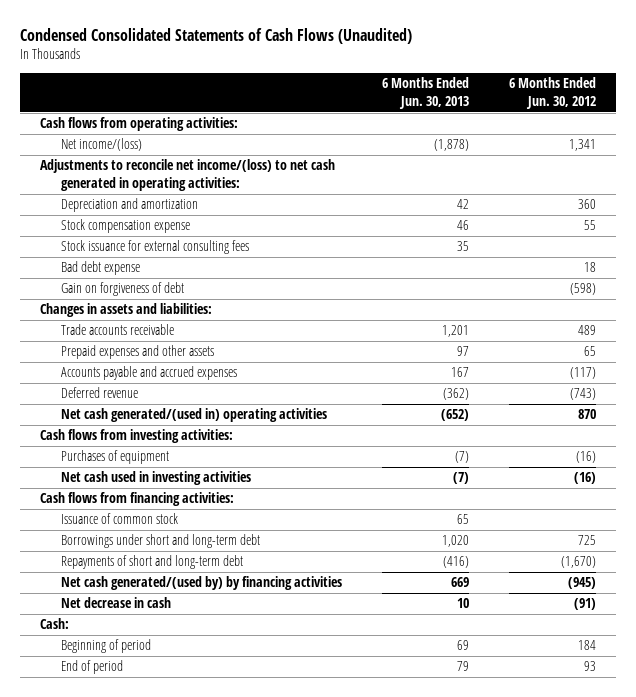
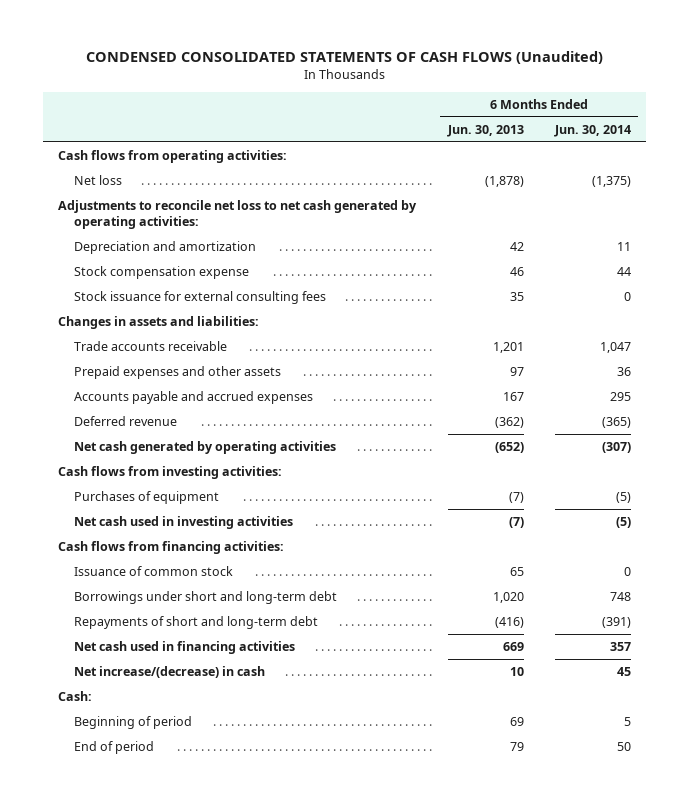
- Condensed Consolidated Statements of Cash Flows (Unaudited)
+ CONDENSED CONSOLIDATED STATEMENTS OF CASH FLOWS (Unaudited)
- | 6 Months Ended Jun. 30, 2013 | 6 Months Ended Jun. 30, 2012
+ | 6 Months Ended Jun. 30, 2013 | 6 Months Ended Jun. 30, 2014
- Net income/(loss) | (1,878) | 1,341
- Adjustments to reconcile net income/(loss) to net cash generated in operating activities:
+ Net loss | (1,878) | (1,375)
+ Adjustments to reconcile net loss to net cash generated by operating activities:
- Bad debt expense | | 18
- Gain on forgiveness of debt | | (598)
- Net cash generated/(used in) operating activities | (652) | 870
+ Net cash generated by operating activities | (652) | (307)
- Net cash generated/(used by) by financing activities | 669 | (945)
- Net decrease in cash | 10 | (91)
+ Net cash used in financing activities | 669 | 357
+ Net increase/(decrease) in cash | 10 | 45

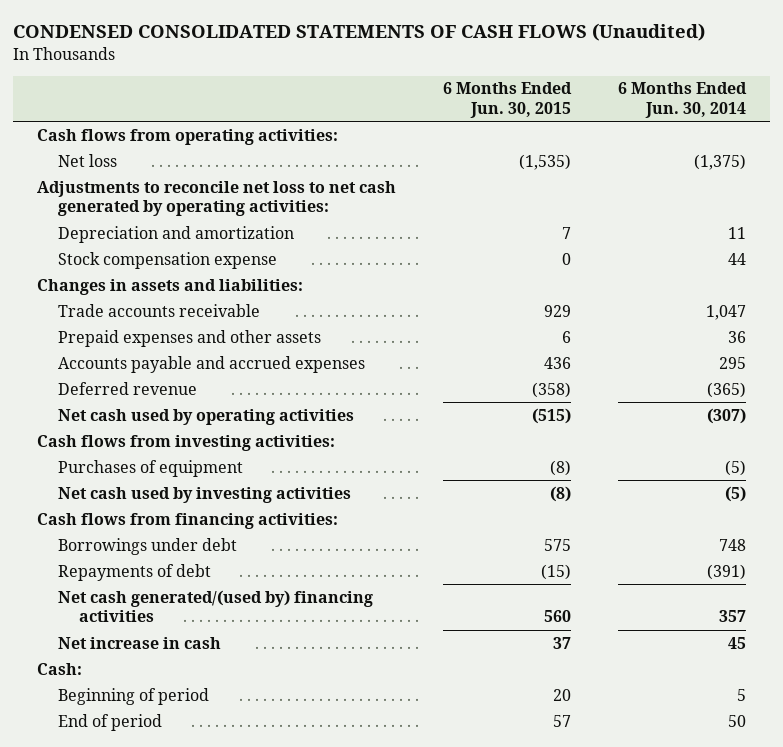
- | 6 Months Ended Jun. 30, 2013 | 6 Months Ended Jun. 30, 2014
+ | 6 Months Ended Jun. 30, 2015 | 6 Months Ended Jun. 30, 2014
- Stock issuance for external consulting fees | 35 | 0
- Net cash generated by operating activities | (652) | (307)
+ Net cash used by operating activities | (515) | (307)
- Net cash used in investing activities | (7) | (5)
+ Net cash used by investing activities | (8) | (5)
- Issuance of common stock | 65 | 0
- Borrowings under short and long-term debt | 1,020 | 748
- Repayments of short and long-term debt | (416) | (391)
- Net cash used in financing activities | 669 | 357
- Net increase/(decrease) in cash | 10 | 45
+ Borrowings under debt | 575 | 748
+ Repayments of debt | (15) | (391)
+ Net cash generated/(used by) financing activities | 560 | 357
+ Net increase in cash | 37 | 45

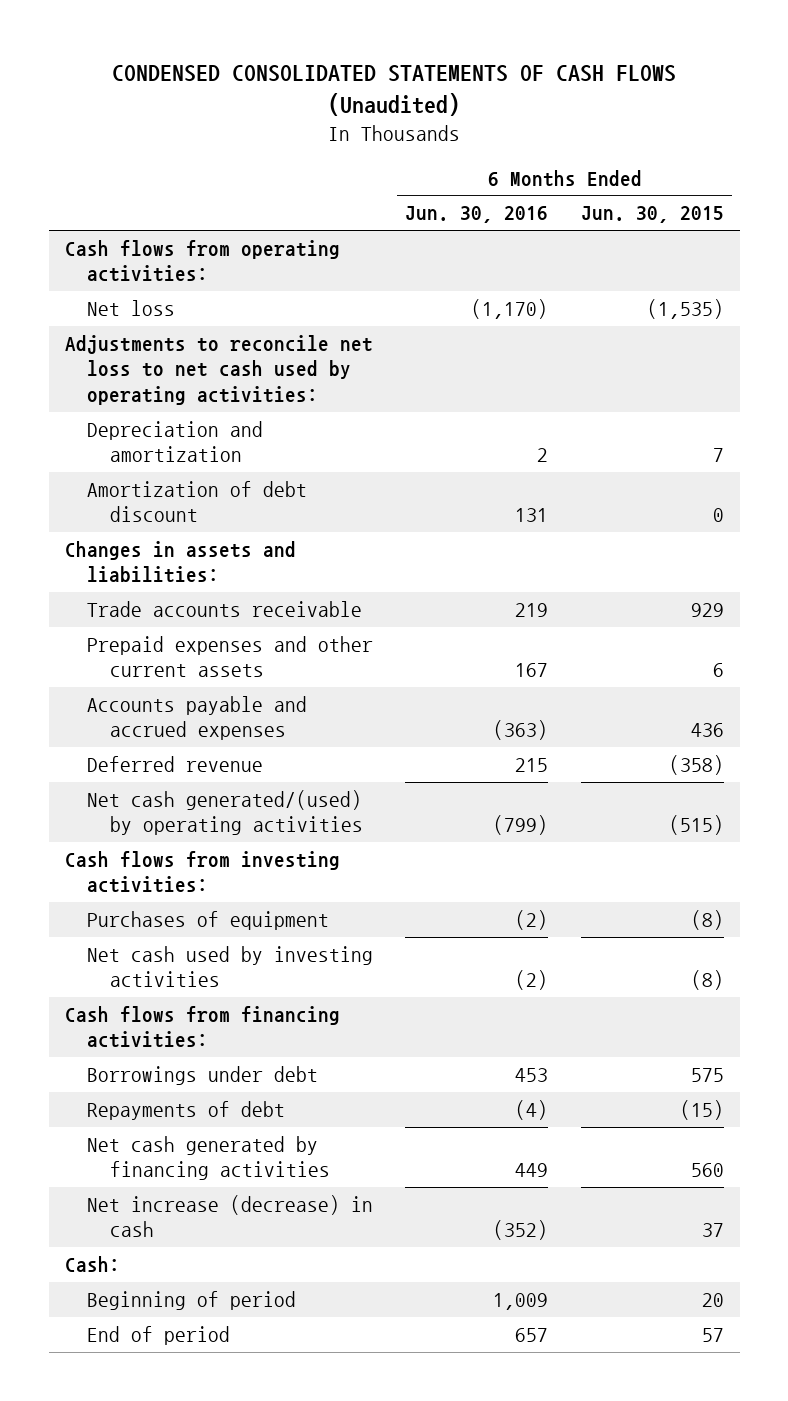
- | 6 Months Ended Jun. 30, 2015 | 6 Months Ended Jun. 30, 2014
+ | 6 Months Ended Jun. 30, 2016 | 6 Months Ended Jun. 30, 2015
- Adjustments to reconcile net loss to net cash generated by operating activities:
+ Adjustments to reconcile net loss to net cash used by operating activities:
- Stock compensation expense | 0 | 44
+ Amortization of debt discount | 131 | 0
- Prepaid expenses and other assets | 6 | 36
+ Prepaid expenses and other current assets | 167 | 6
- Net cash used by operating activities | (515) | (307)
+ Net cash generated/(used) by operating activities | (799) | (515)
- Net cash generated/(used by) financing activities | 560 | 357
- Net increase in cash | 37 | 45
+ Net cash generated by financing activities | 449 | 560
+ Net increase (decrease) in cash | (352) | 37

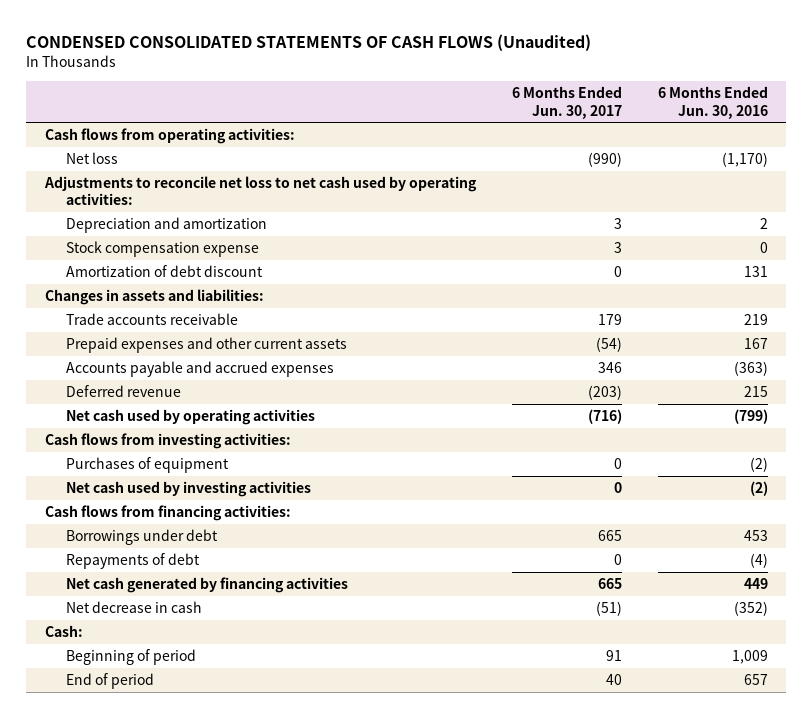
- | 6 Months Ended Jun. 30, 2016 | 6 Months Ended Jun. 30, 2015
+ | 6 Months Ended Jun. 30, 2017 | 6 Months Ended Jun. 30, 2016
+ Stock compensation expense | 3 | 0
- Net cash generated/(used) by operating activities | (799) | (515)
+ Net cash used by operating activities | (716) | (799)
- Net increase (decrease) in cash | (352) | 37
+ Net decrease in cash | (51) | (352)

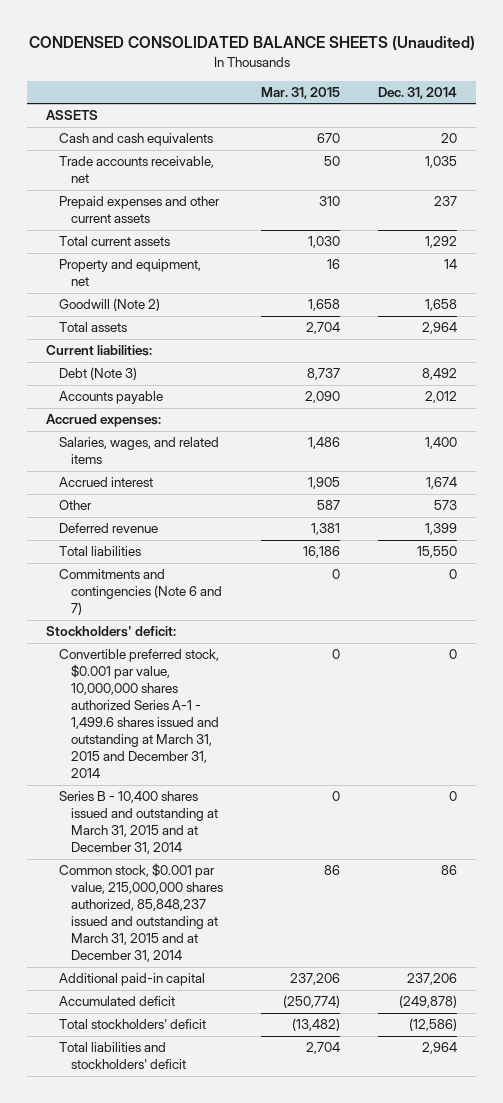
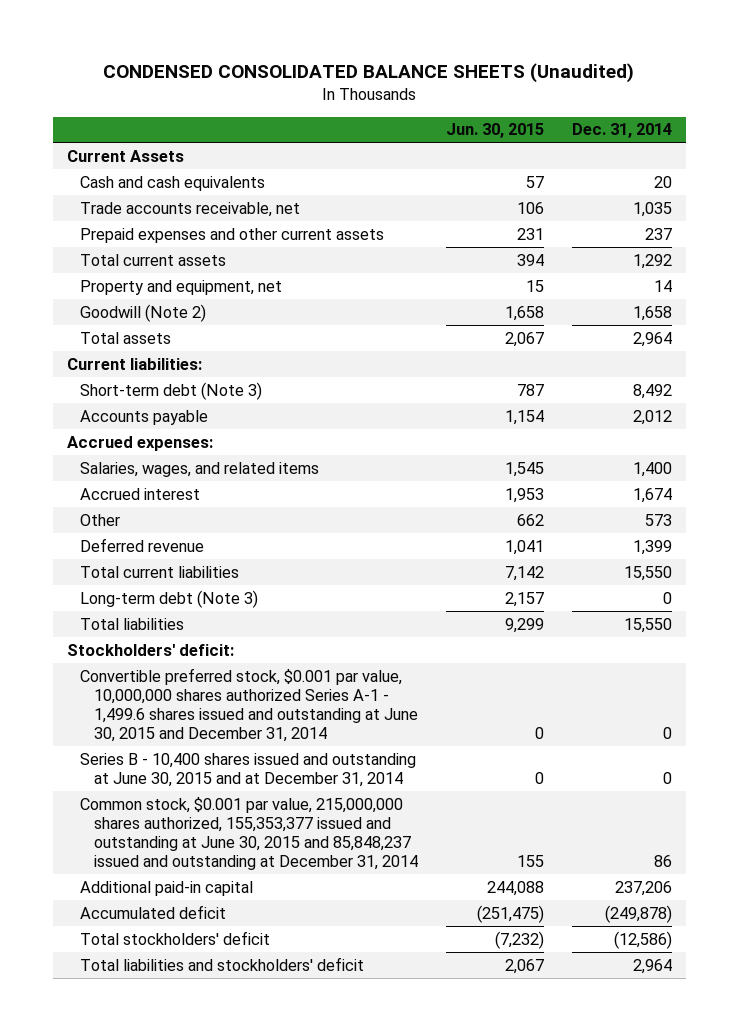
- | Mar. 31, 2015 | Dec. 31, 2014
+ | Jun. 30, 2015 | Dec. 31, 2014
- ASSETS
+ Current Assets
- Debt (Note 3) | 8,737 | 8,492
+ Short-term debt (Note 3) | 787 | 8,492
+ Total current liabilities | 7,142 | 15,550
+ Long-term debt (Note 3) | 2,157 | 0
- Commitments and contingencies (Note 6 and 7) | 0 | 0
- Convertible preferred stock, $0.001 par value, 10,000,000 shares authorized Series A-1 - 1,499.6 shares issued and outstanding at March 31, 2015 and December 31, 2014 | 0 | 0
- Series B - 10,400 shares issued and outstanding at March 31, 2015 and at December 31, 2014 | 0 | 0
- Common stock, $0.001 par value, 215,000,000 shares authorized, 85,848,237 issued and outstanding at March 31, 2015 and at December 31, 2014 | 86 | 86
+ Convertible preferred stock, $0.001 par value, 10,000,000 shares authorized Series A-1 - 1,499.6 shares issued and outstanding at June 30, 2015 and December 31, 2014 | 0 | 0
+ Series B - 10,400 shares issued and outstanding at June 30, 2015 and at December 31, 2014 | 0 | 0
+ Common stock, $0.001 par value, 215,000,000 shares authorized, 155,353,377 issued and outstanding at June 30, 2015 and 85,848,237 issued and outstanding at December 31, 2014 | 155 | 86

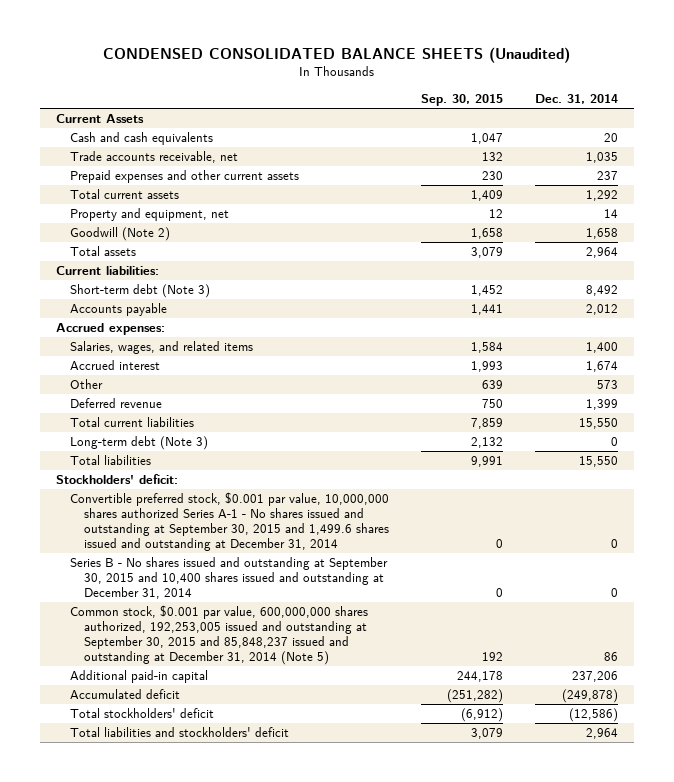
- | Jun. 30, 2015 | Dec. 31, 2014
+ | Sep. 30, 2015 | Dec. 31, 2014
- Convertible preferred stock, $0.001 par value, 10,000,000 shares authorized Series A-1 - 1,499.6 shares issued and outstanding at June 30, 2015 and December 31, 2014 | 0 | 0
- Series B - 10,400 shares issued and outstanding at June 30, 2015 and at December 31, 2014 | 0 | 0
- Common stock, $0.001 par value, 215,000,000 shares authorized, 155,353,377 issued and outstanding at June 30, 2015 and 85,848,237 issued and outstanding at December 31, 2014 | 155 | 86
+ Convertible preferred stock, $0.001 par value, 10,000,000 shares authorized Series A-1 - No shares issued and outstanding at September 30, 2015 and 1,499.6 shares issued and outstanding at December 31, 2014 | 0 | 0
+ Series B - No shares issued and outstanding at September 30, 2015 and 10,400 shares issued and outstanding at December 31, 2014 | 0 | 0
+ Common stock, $0.001 par value, 600,000,000 shares authorized, 192,253,005 issued and outstanding at September 30, 2015 and 85,848,237 issued and outstanding at December 31, 2014 (Note 5) | 192 | 86

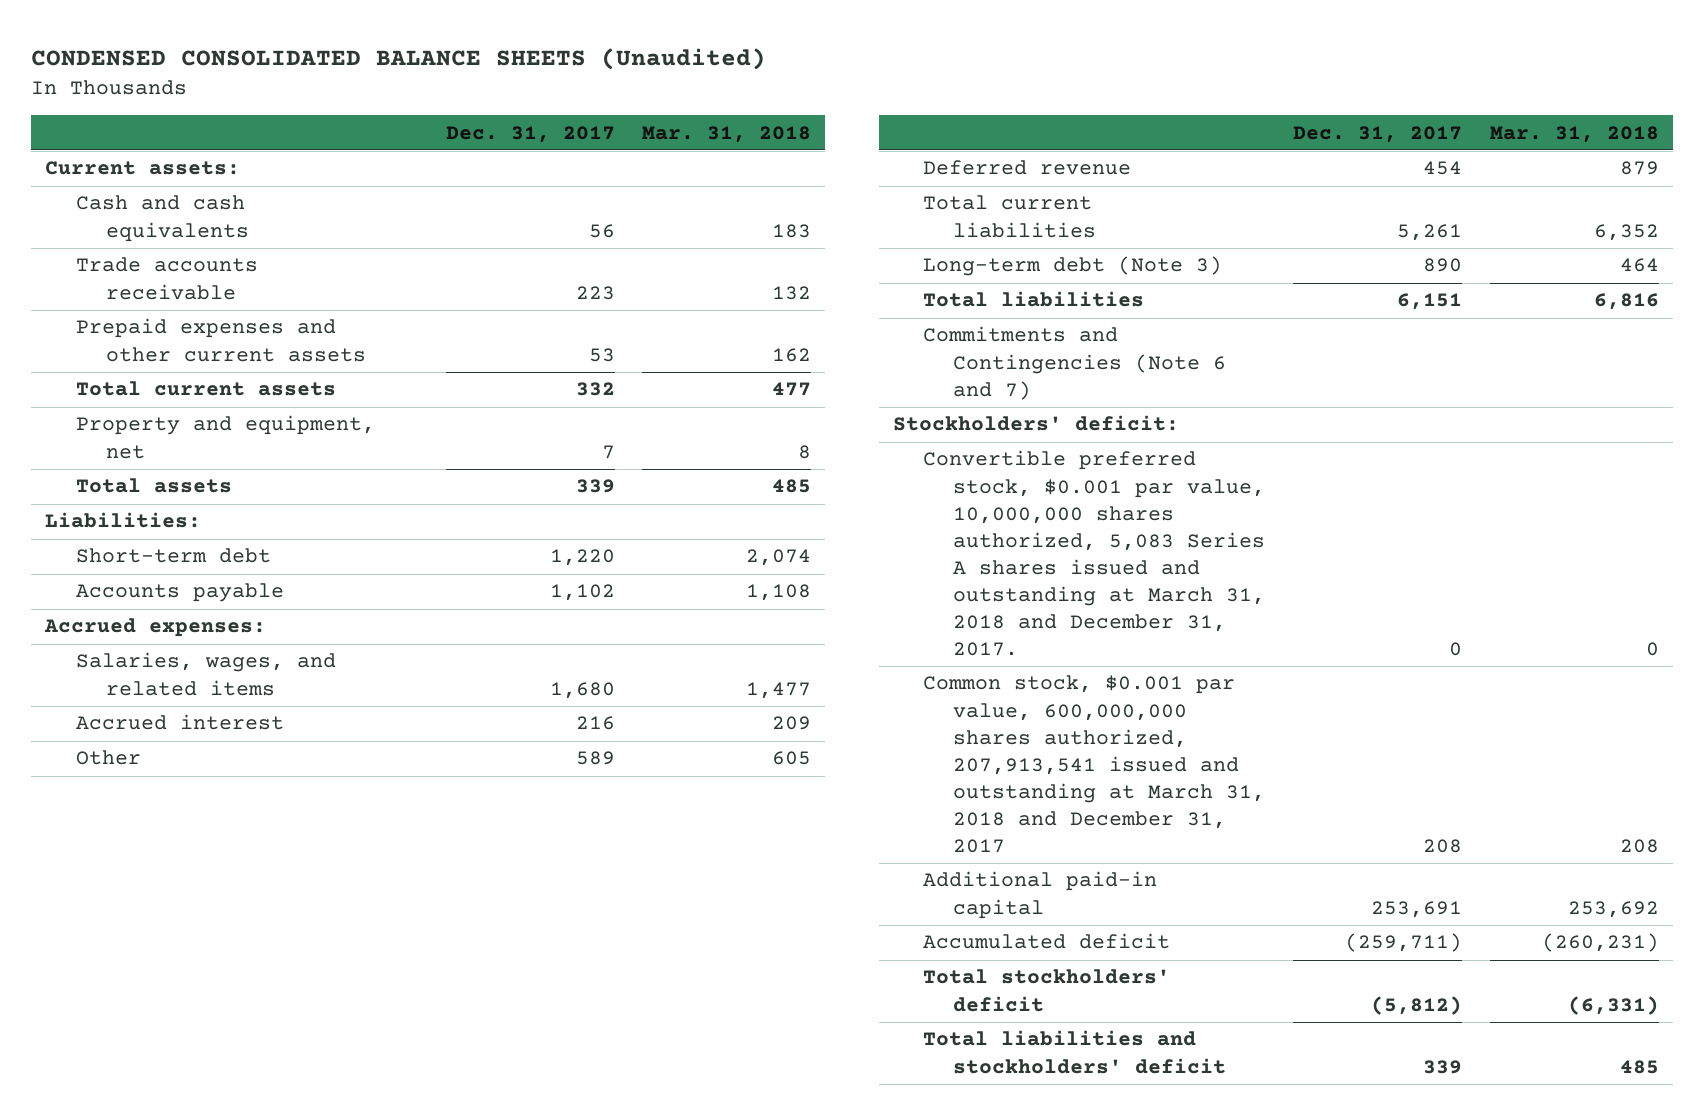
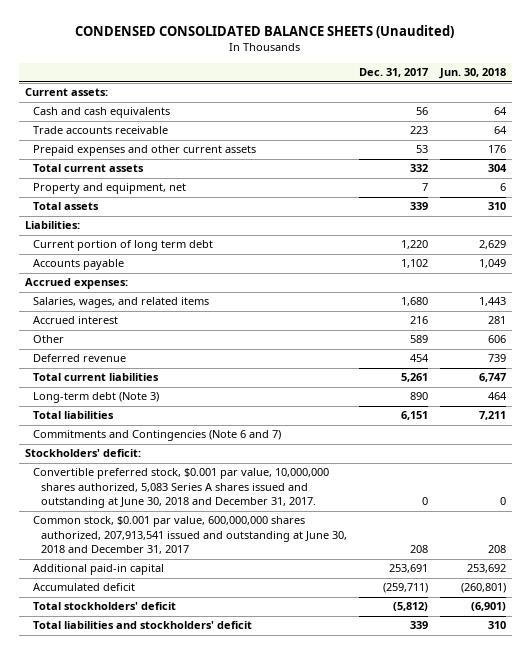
- | Dec. 31, 2017 | Mar. 31, 2018
+ | Dec. 31, 2017 | Jun. 30, 2018
- Short-term debt | 1,220 | 2,074
+ Current portion of long term debt | 1,220 | 2,629
- Convertible preferred stock, $0.001 par value, 10,000,000 shares authorized, 5,083 Series A shares issued and outstanding at March 31, 2018 and December 31, 2017. | 0 | 0
- Common stock, $0.001 par value, 600,000,000 shares authorized, 207,913,541 issued and outstanding at March 31, 2018 and December 31, 2017 | 208 | 208
+ Convertible preferred stock, $0.001 par value, 10,000,000 shares authorized, 5,083 Series A shares issued and outstanding at June 30, 2018 and December 31, 2017. | 0 | 0
+ Common stock, $0.001 par value, 600,000,000 shares authorized, 207,913,541 issued and outstanding at June 30, 2018 and December 31, 2017 | 208 | 208

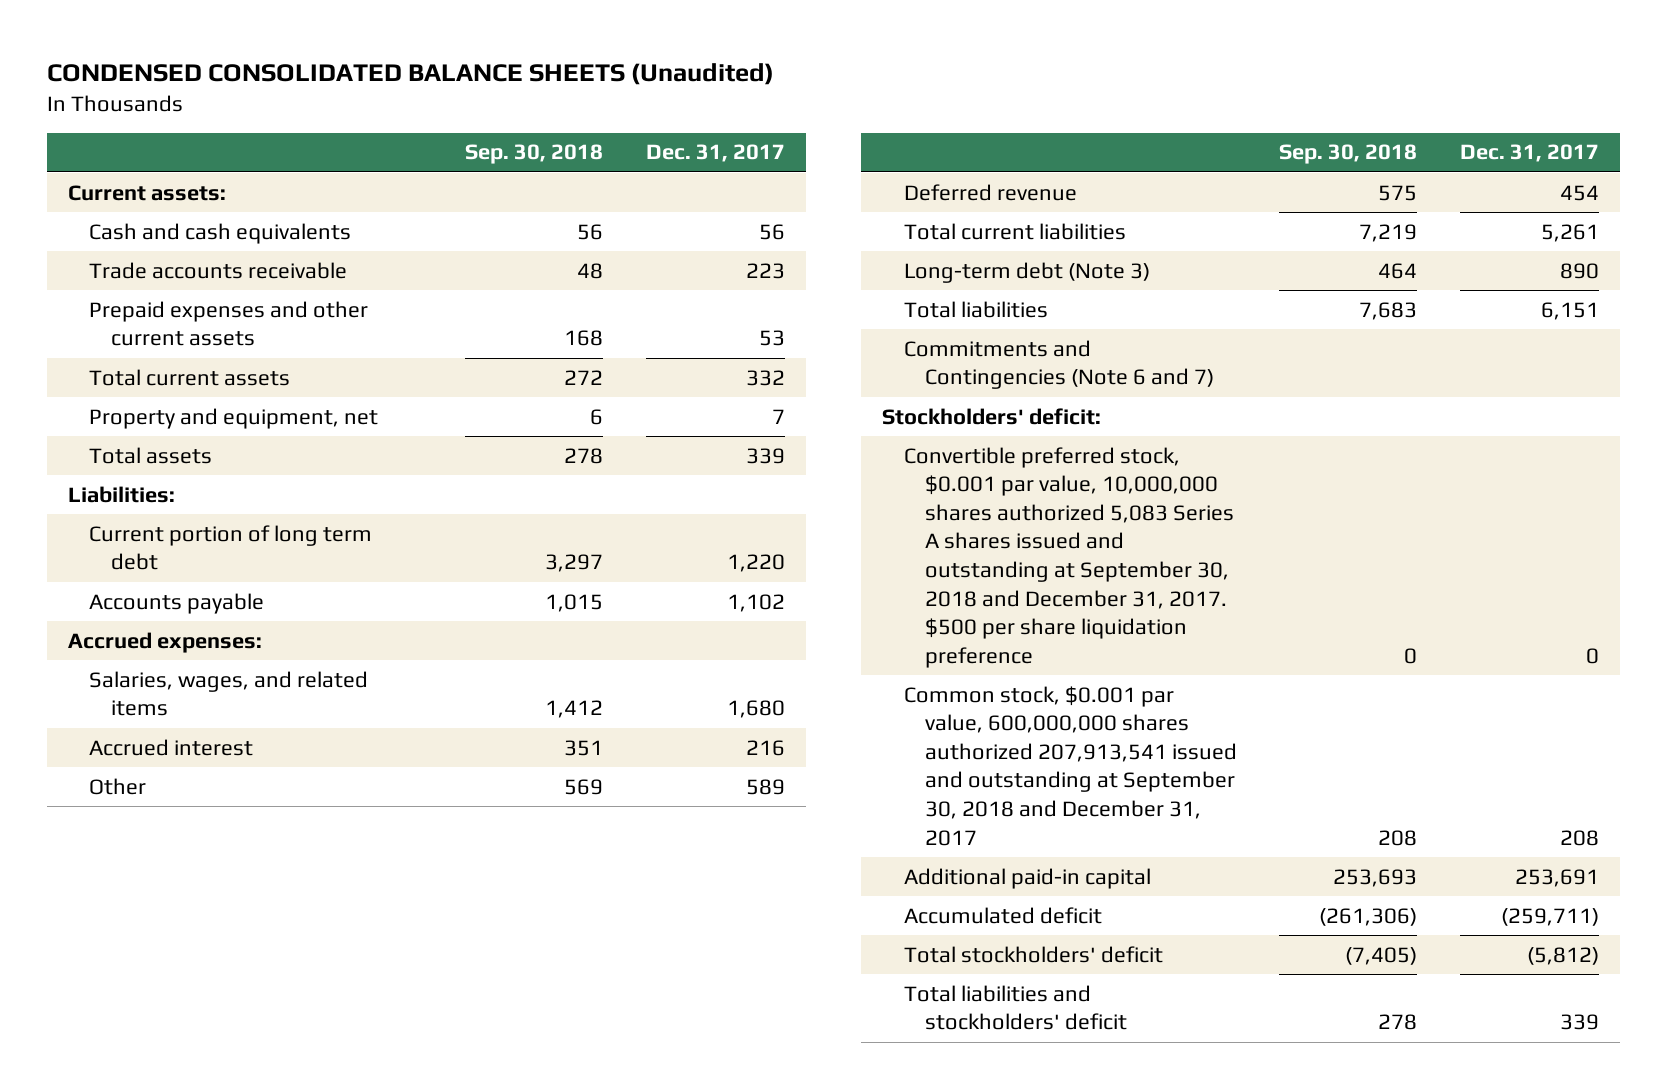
- | Dec. 31, 2017 | Jun. 30, 2018
+ | Sep. 30, 2018 | Dec. 31, 2017
- Convertible preferred stock, $0.001 par value, 10,000,000 shares authorized, 5,083 Series A shares issued and outstanding at June 30, 2018 and December 31, 2017. | 0 | 0
- Common stock, $0.001 par value, 600,000,000 shares authorized, 207,913,541 issued and outstanding at June 30, 2018 and December 31, 2017 | 208 | 208
+ Convertible preferred stock, $0.001 par value, 10,000,000 shares authorized 5,083 Series A shares issued and outstanding at September 30, 2018 and December 31, 2017. $500 per share liquidation preference | 0 | 0
+ Common stock, $0.001 par value, 600,000,000 shares authorized 207,913,541 issued and outstanding at September 30, 2018 and December 31, 2017 | 208 | 208

